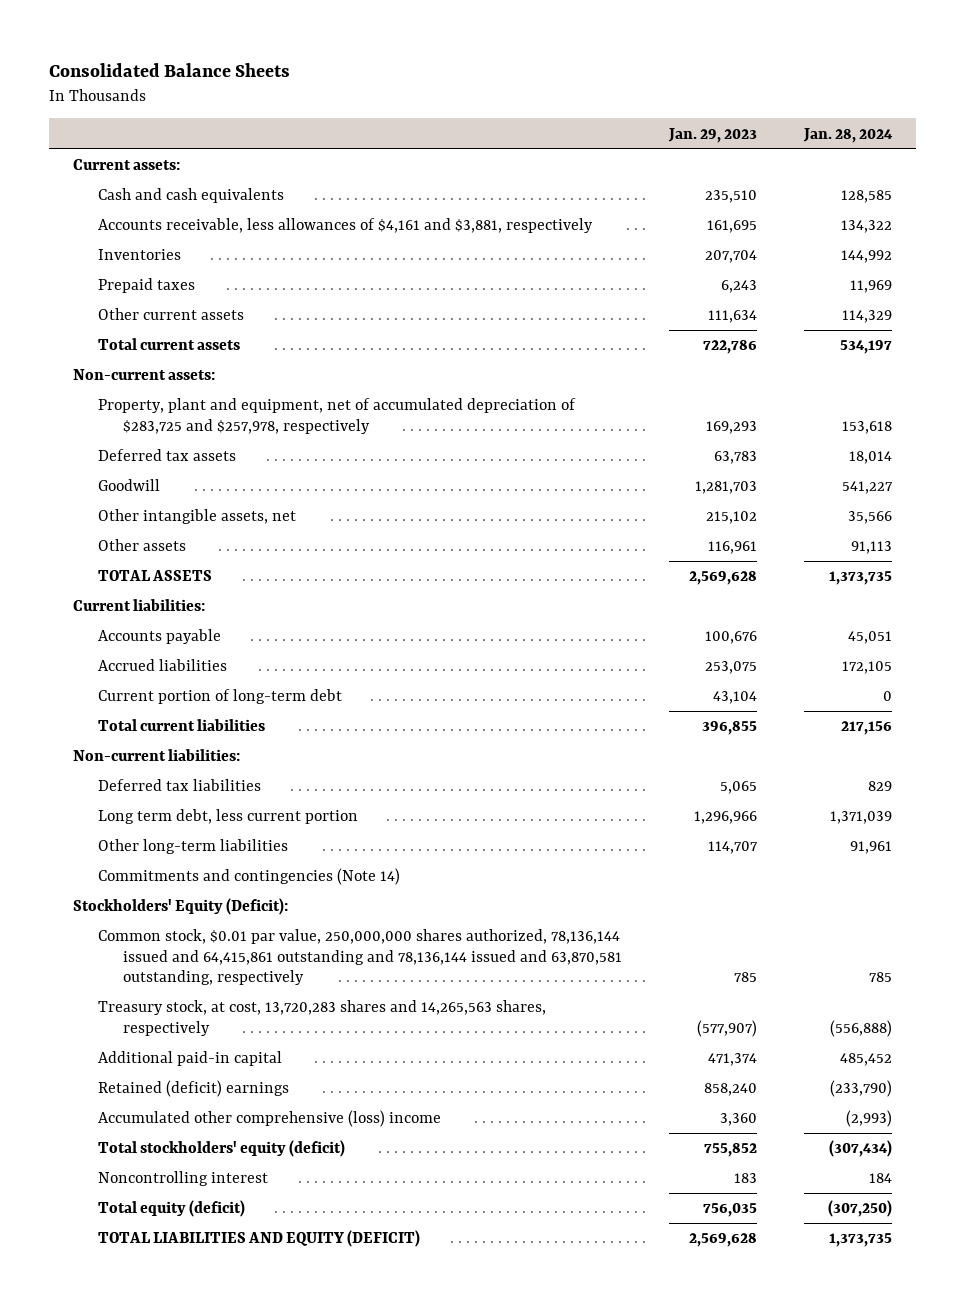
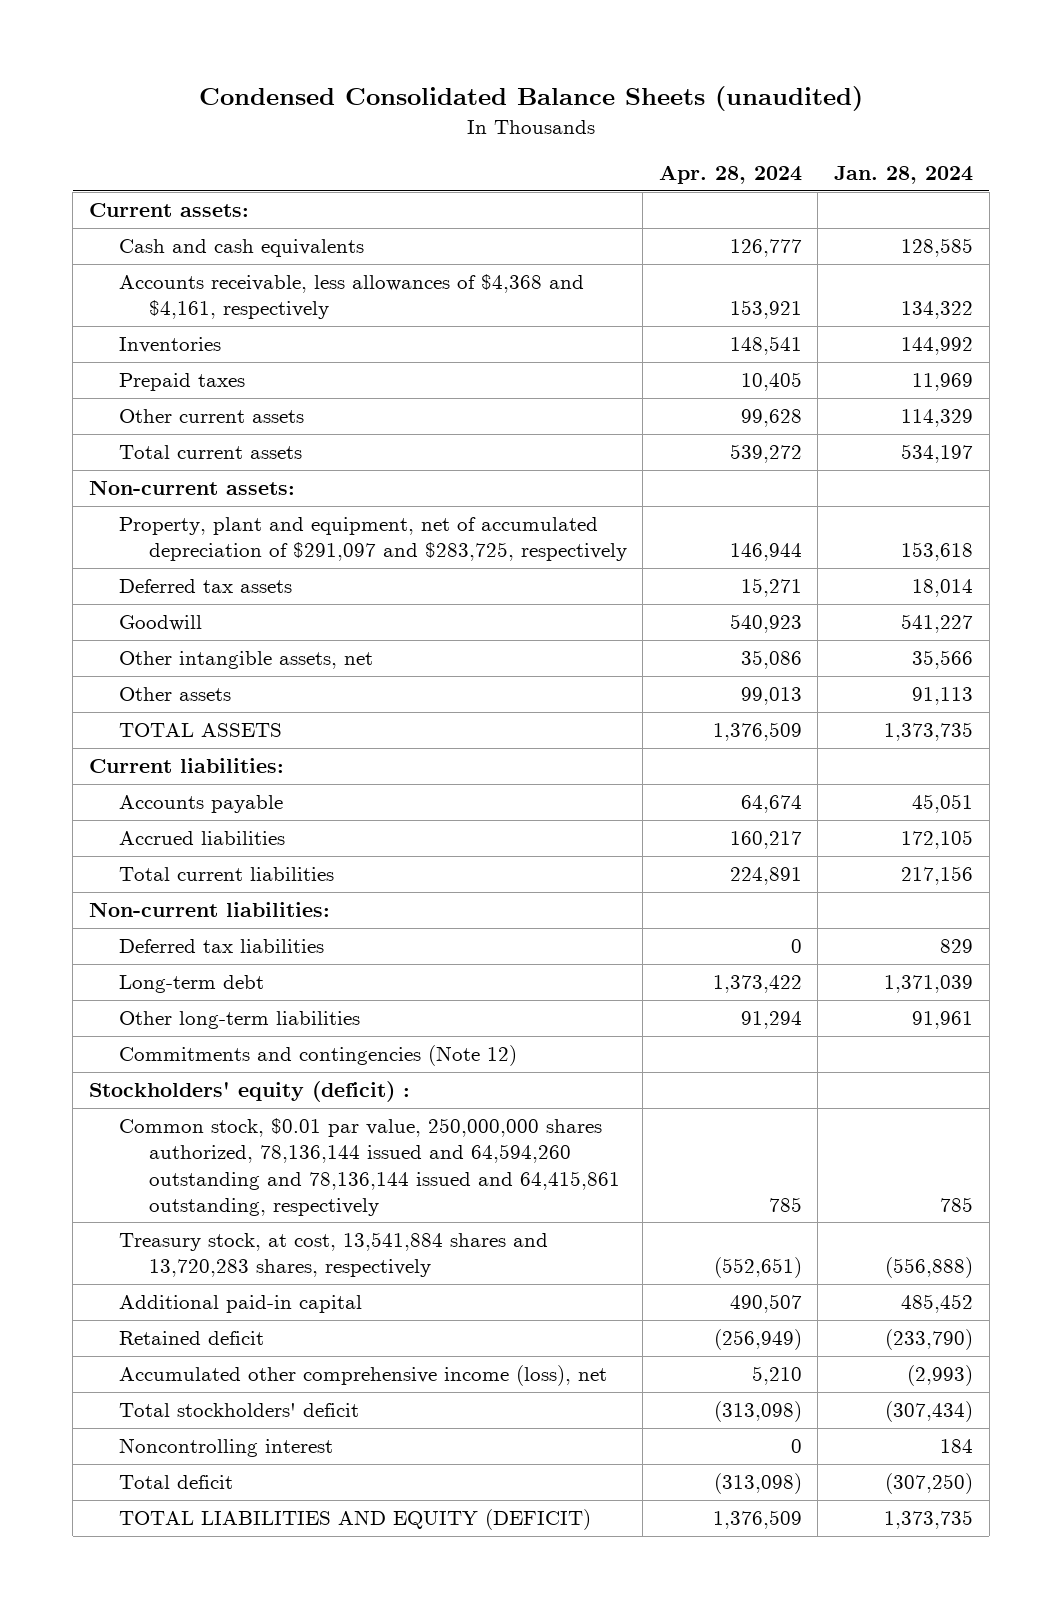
- Consolidated Balance Sheets
+ Condensed Consolidated Balance Sheets (unaudited)
- | Jan. 29, 2023 | Jan. 28, 2024
+ | Apr. 28, 2024 | Jan. 28, 2024
- Accounts receivable, less allowances of $4,161 and $3,881, respectively | 161,695 | 134,322
+ Accounts receivable, less allowances of $4,368 and $4,161, respectively | 153,921 | 134,322
- Property, plant and equipment, net of accumulated depreciation of $283,725 and $257,978, respectively | 169,293 | 153,618
+ Property, plant and equipment, net of accumulated depreciation of $291,097 and $283,725, respectively | 146,944 | 153,618
- Current portion of long-term debt | 43,104 | 0
- Long term debt, less current portion | 1,296,966 | 1,371,039
+ Long-term debt | 1,373,422 | 1,371,039
- Commitments and contingencies (Note 14)
- Stockholders' Equity (Deficit):
- Common stock, $0.01 par value, 250,000,000 shares authorized, 78,136,144 issued and 64,415,861 outstanding and 78,136,144 issued and 63,870,581 outstanding, respectively | 785 | 785
- Treasury stock, at cost, 13,720,283 shares and 14,265,563 shares, respectively | (577,907) | (556,888)
+ Commitments and contingencies (Note 12)
+ Stockholders' equity (deficit) :
+ Common stock, $0.01 par value, 250,000,000 shares authorized, 78,136,144 issued and 64,594,260 outstanding and 78,136,144 issued and 64,415,861 outstanding, respectively | 785 | 785
+ Treasury stock, at cost, 13,541,884 shares and 13,720,283 shares, respectively | (552,651) | (556,888)
- Retained (deficit) earnings | 858,240 | (233,790)
- Accumulated other comprehensive (loss) income | 3,360 | (2,993)
- Total stockholders' equity (deficit) | 755,852 | (307,434)
+ Retained deficit | (256,949) | (233,790)
+ Accumulated other comprehensive income (loss), net | 5,210 | (2,993)
+ Total stockholders' deficit | (313,098) | (307,434)
- Total equity (deficit) | 756,035 | (307,250)
+ Total deficit | (313,098) | (307,250)

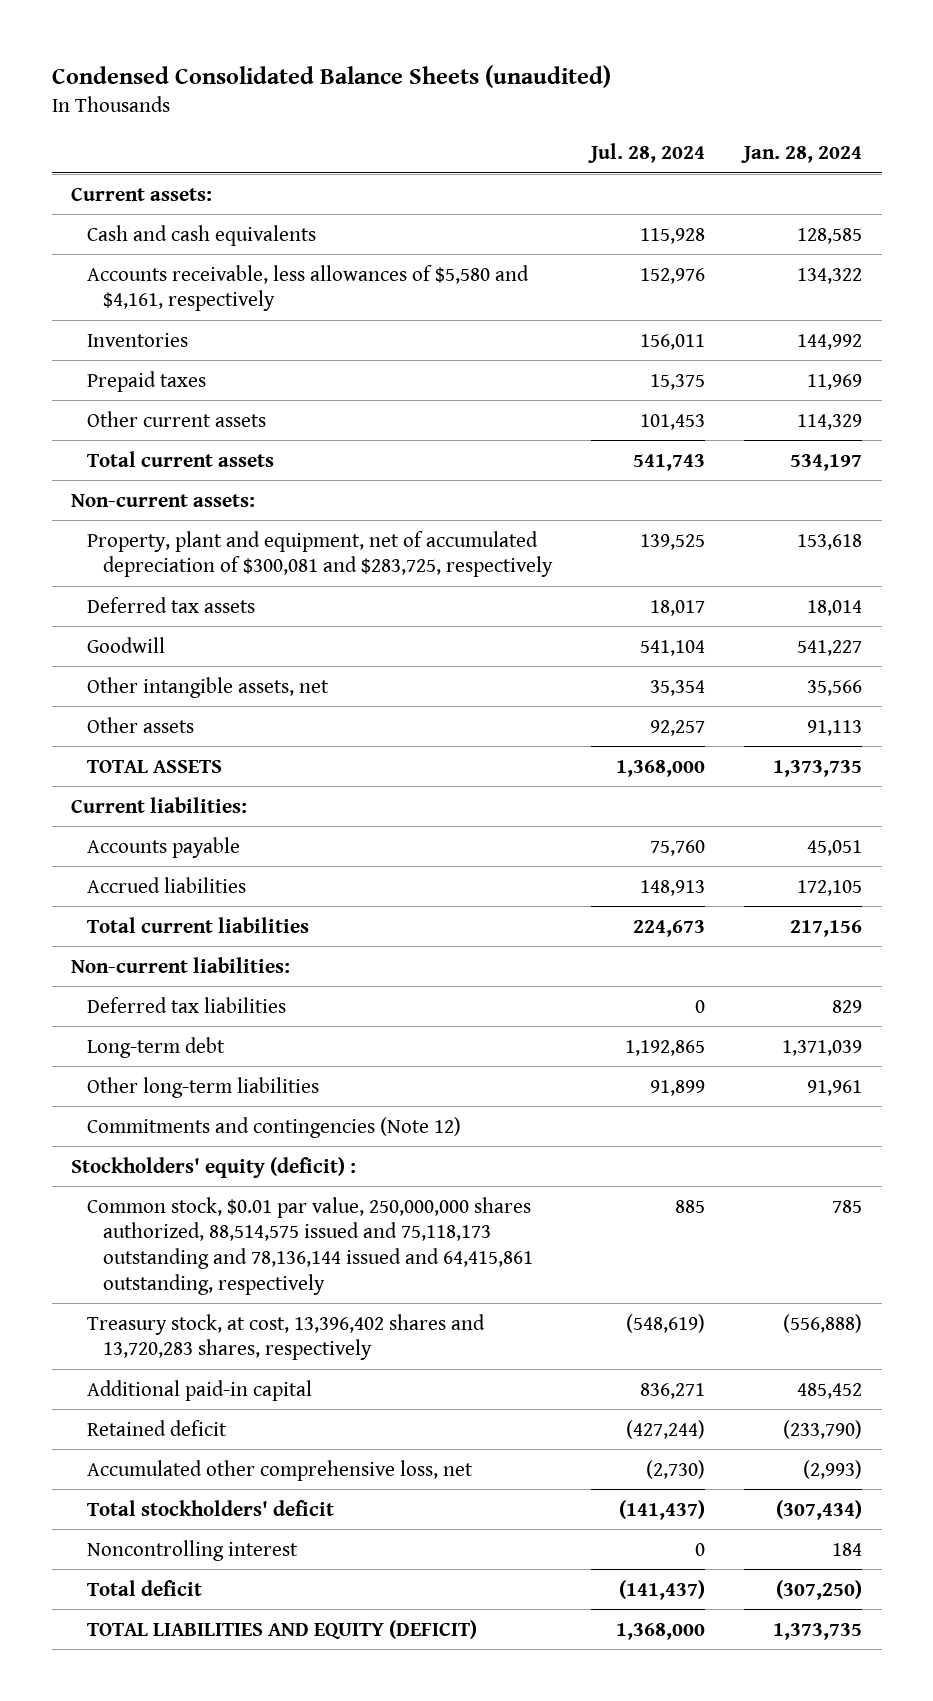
- | Apr. 28, 2024 | Jan. 28, 2024
+ | Jul. 28, 2024 | Jan. 28, 2024
- Accounts receivable, less allowances of $4,368 and $4,161, respectively | 153,921 | 134,322
+ Accounts receivable, less allowances of $5,580 and $4,161, respectively | 152,976 | 134,322
- Property, plant and equipment, net of accumulated depreciation of $291,097 and $283,725, respectively | 146,944 | 153,618
+ Property, plant and equipment, net of accumulated depreciation of $300,081 and $283,725, respectively | 139,525 | 153,618
- Common stock, $0.01 par value, 250,000,000 shares authorized, 78,136,144 issued and 64,594,260 outstanding and 78,136,144 issued and 64,415,861 outstanding, respectively | 785 | 785
- Treasury stock, at cost, 13,541,884 shares and 13,720,283 shares, respectively | (552,651) | (556,888)
+ Common stock, $0.01 par value, 250,000,000 shares authorized, 88,514,575 issued and 75,118,173 outstanding and 78,136,144 issued and 64,415,861 outstanding, respectively | 885 | 785
+ Treasury stock, at cost, 13,396,402 shares and 13,720,283 shares, respectively | (548,619) | (556,888)
- Accumulated other comprehensive income (loss), net | 5,210 | (2,993)
+ Accumulated other comprehensive loss, net | (2,730) | (2,993)

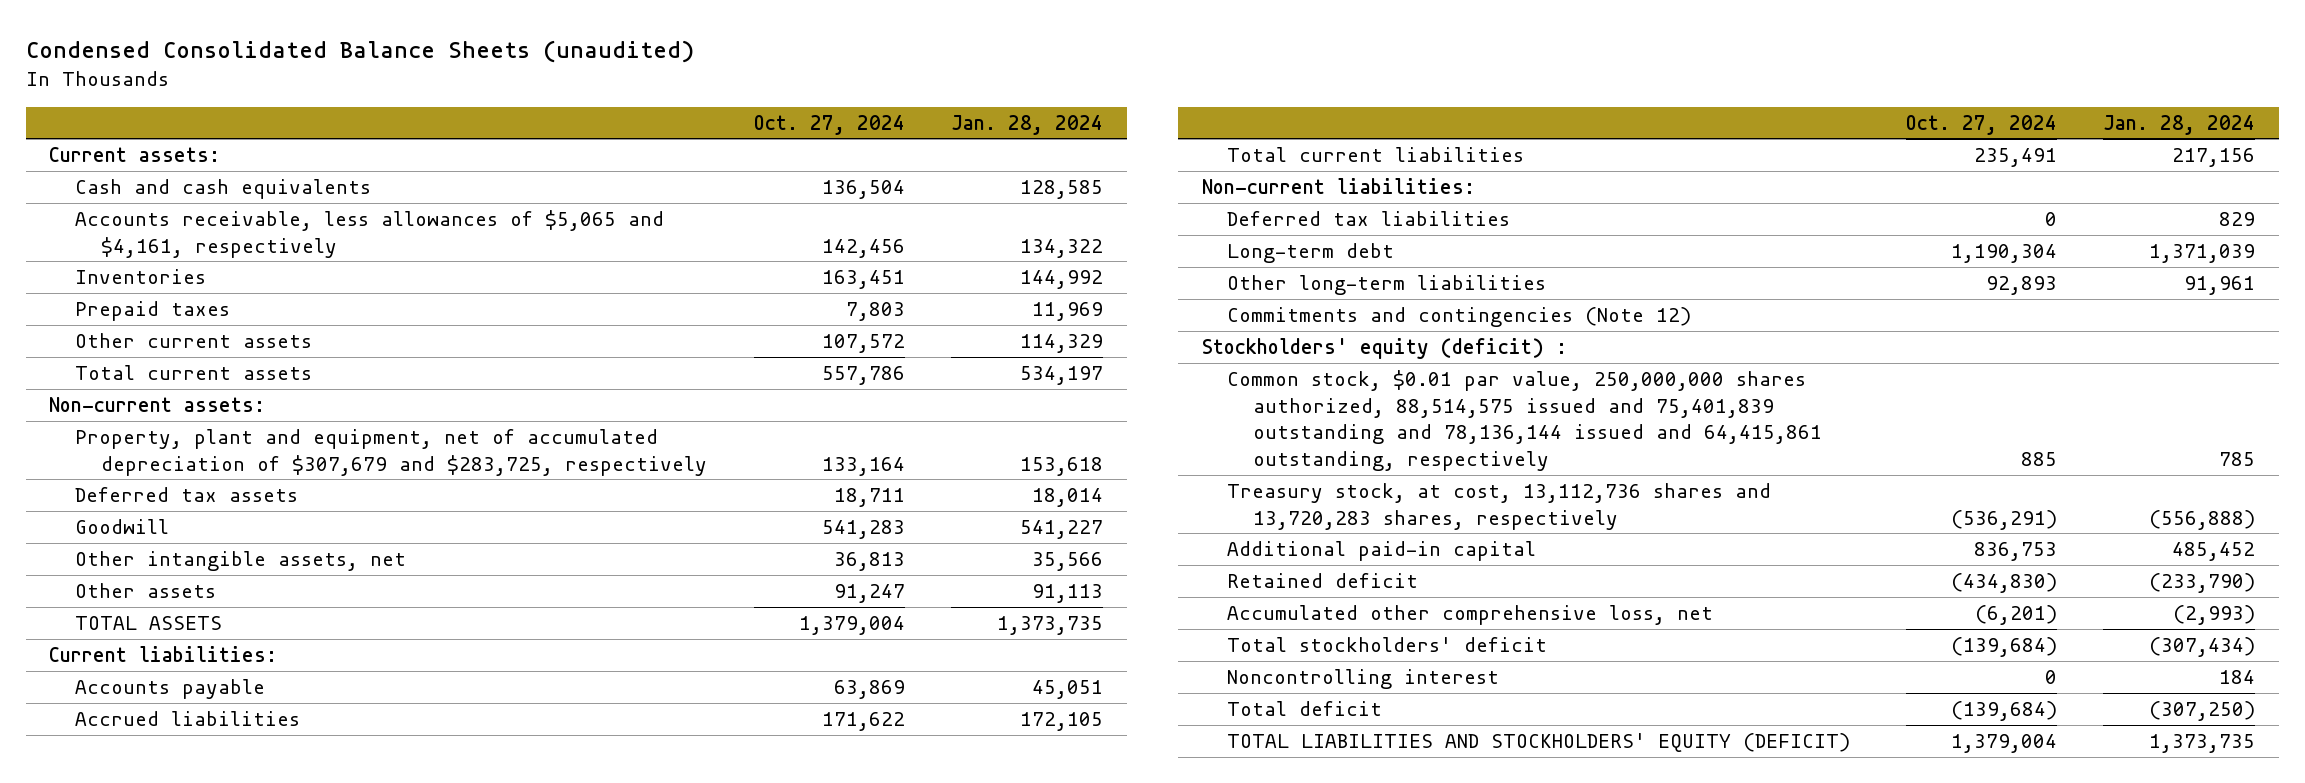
- | Jul. 28, 2024 | Jan. 28, 2024
+ | Oct. 27, 2024 | Jan. 28, 2024
- Accounts receivable, less allowances of $5,580 and $4,161, respectively | 152,976 | 134,322
+ Accounts receivable, less allowances of $5,065 and $4,161, respectively | 142,456 | 134,322
- Property, plant and equipment, net of accumulated depreciation of $300,081 and $283,725, respectively | 139,525 | 153,618
+ Property, plant and equipment, net of accumulated depreciation of $307,679 and $283,725, respectively | 133,164 | 153,618
- Common stock, $0.01 par value, 250,000,000 shares authorized, 88,514,575 issued and 75,118,173 outstanding and 78,136,144 issued and 64,415,861 outstanding, respectively | 885 | 785
- Treasury stock, at cost, 13,396,402 shares and 13,720,283 shares, respectively | (548,619) | (556,888)
+ Common stock, $0.01 par value, 250,000,000 shares authorized, 88,514,575 issued and 75,401,839 outstanding and 78,136,144 issued and 64,415,861 outstanding, respectively | 885 | 785
+ Treasury stock, at cost, 13,112,736 shares and 13,720,283 shares, respectively | (536,291) | (556,888)
- TOTAL LIABILITIES AND EQUITY (DEFICIT) | 1,368,000 | 1,373,735
+ TOTAL LIABILITIES AND STOCKHOLDERS' EQUITY (DEFICIT) | 1,379,004 | 1,373,735

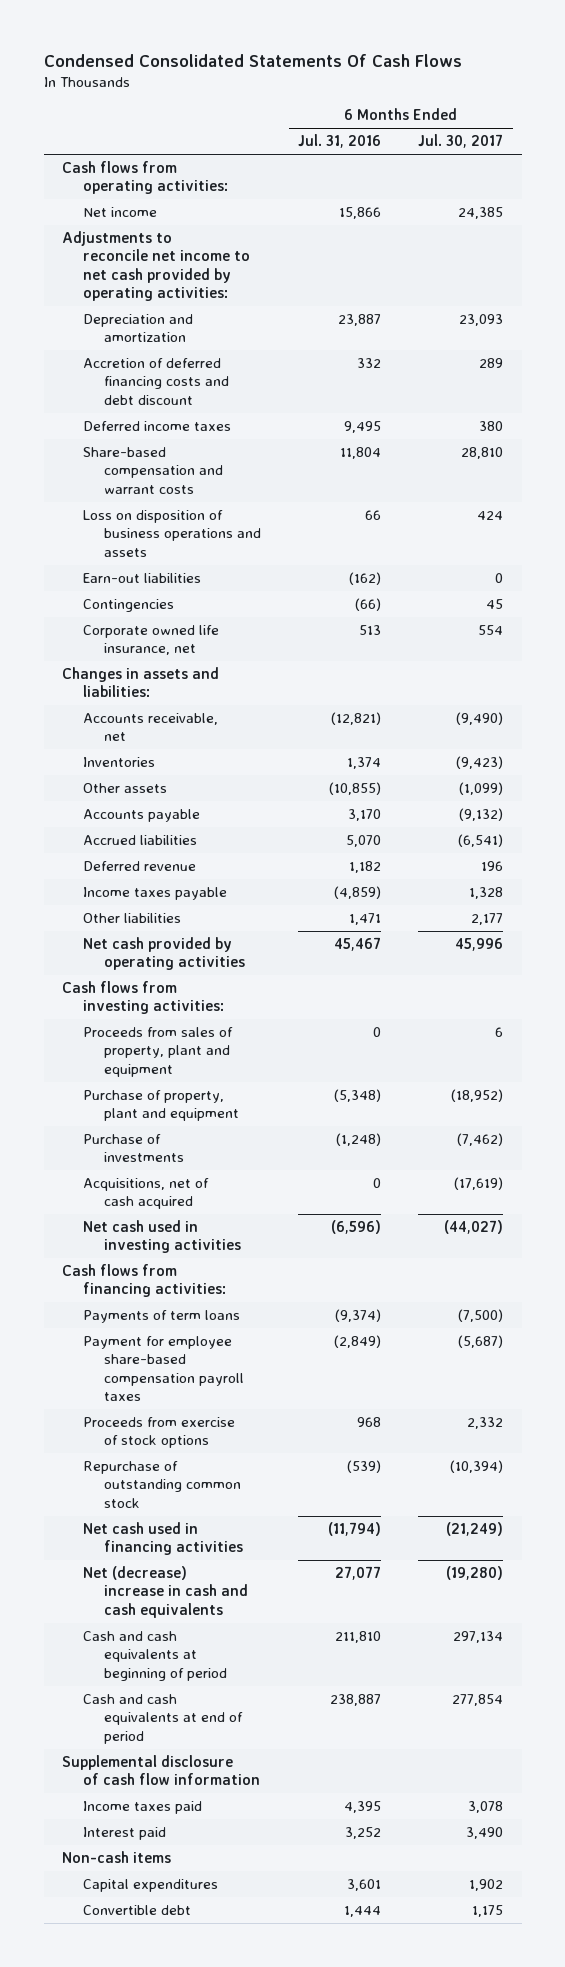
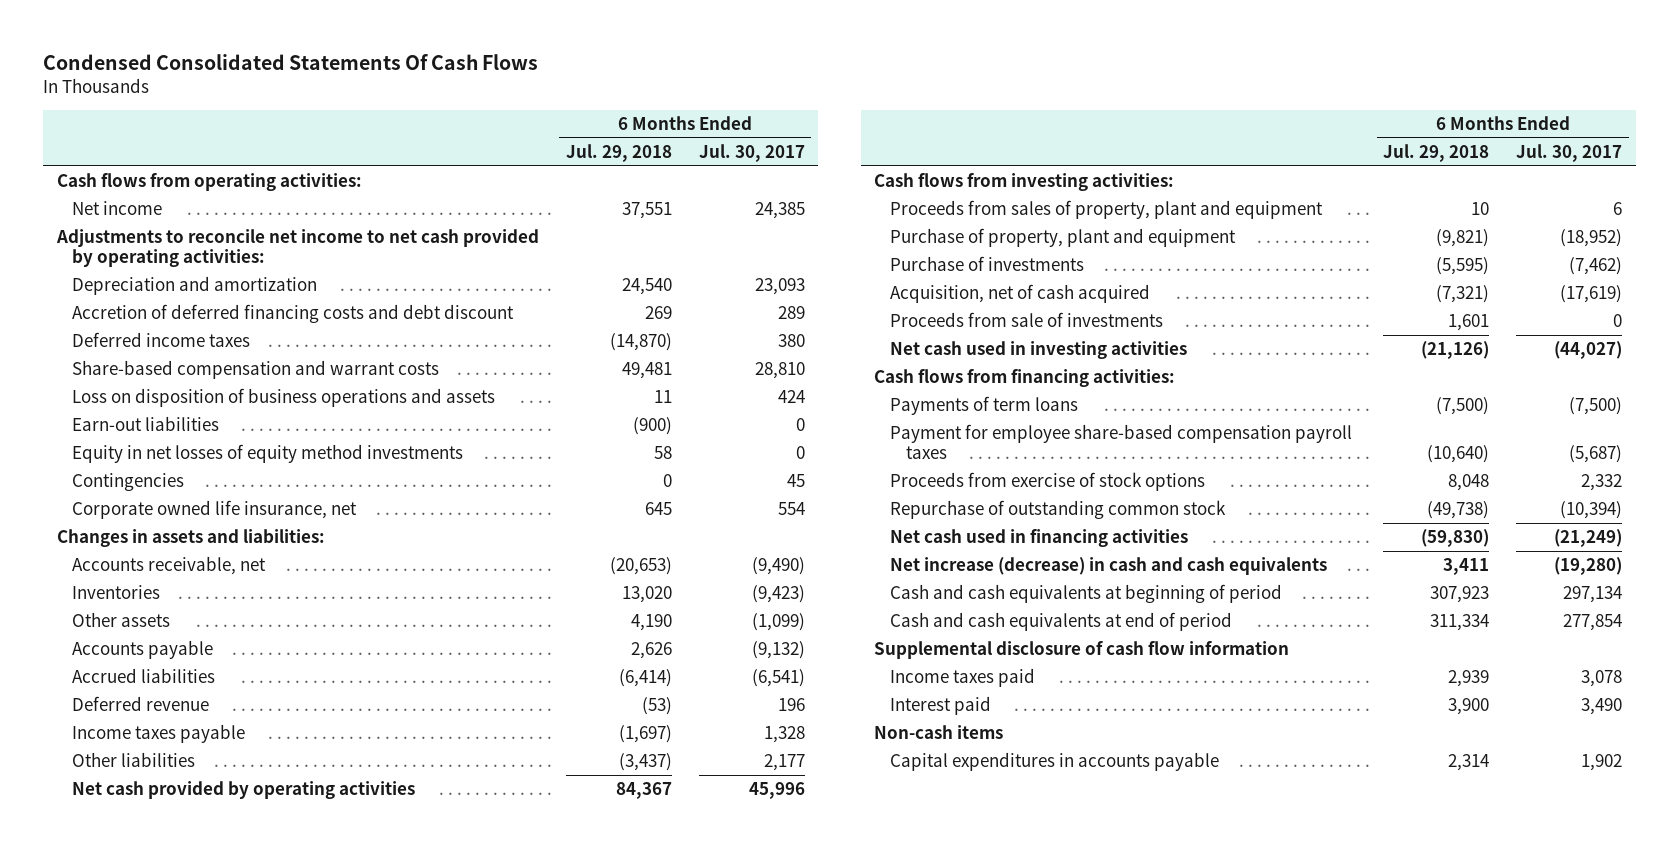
- | 6 Months Ended Jul. 31, 2016 | 6 Months Ended Jul. 30, 2017
+ | 6 Months Ended Jul. 29, 2018 | 6 Months Ended Jul. 30, 2017
+ Equity in net losses of equity method investments | 58 | 0
- Acquisitions, net of cash acquired | 0 | (17,619)
+ Acquisition, net of cash acquired | (7,321) | (17,619)
+ Proceeds from sale of investments | 1,601 | 0
- Net (decrease) increase in cash and cash equivalents | 27,077 | (19,280)
+ Net increase (decrease) in cash and cash equivalents | 3,411 | (19,280)
- Capital expenditures | 3,601 | 1,902
- Convertible debt | 1,444 | 1,175
+ Capital expenditures in accounts payable | 2,314 | 1,902

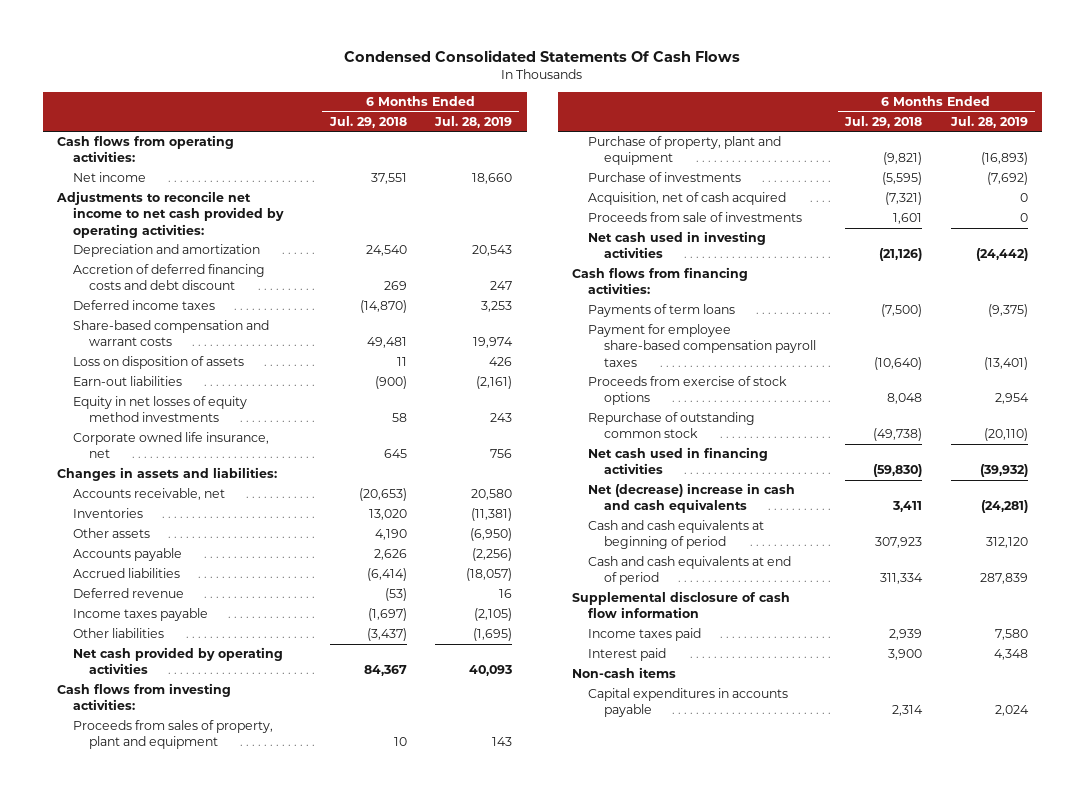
- | 6 Months Ended Jul. 29, 2018 | 6 Months Ended Jul. 30, 2017
+ | 6 Months Ended Jul. 29, 2018 | 6 Months Ended Jul. 28, 2019
- Loss on disposition of business operations and assets | 11 | 424
+ Loss on disposition of assets | 11 | 426
- Contingencies | 0 | 45
- Net increase (decrease) in cash and cash equivalents | 3,411 | (19,280)
+ Net (decrease) increase in cash and cash equivalents | 3,411 | (24,281)

